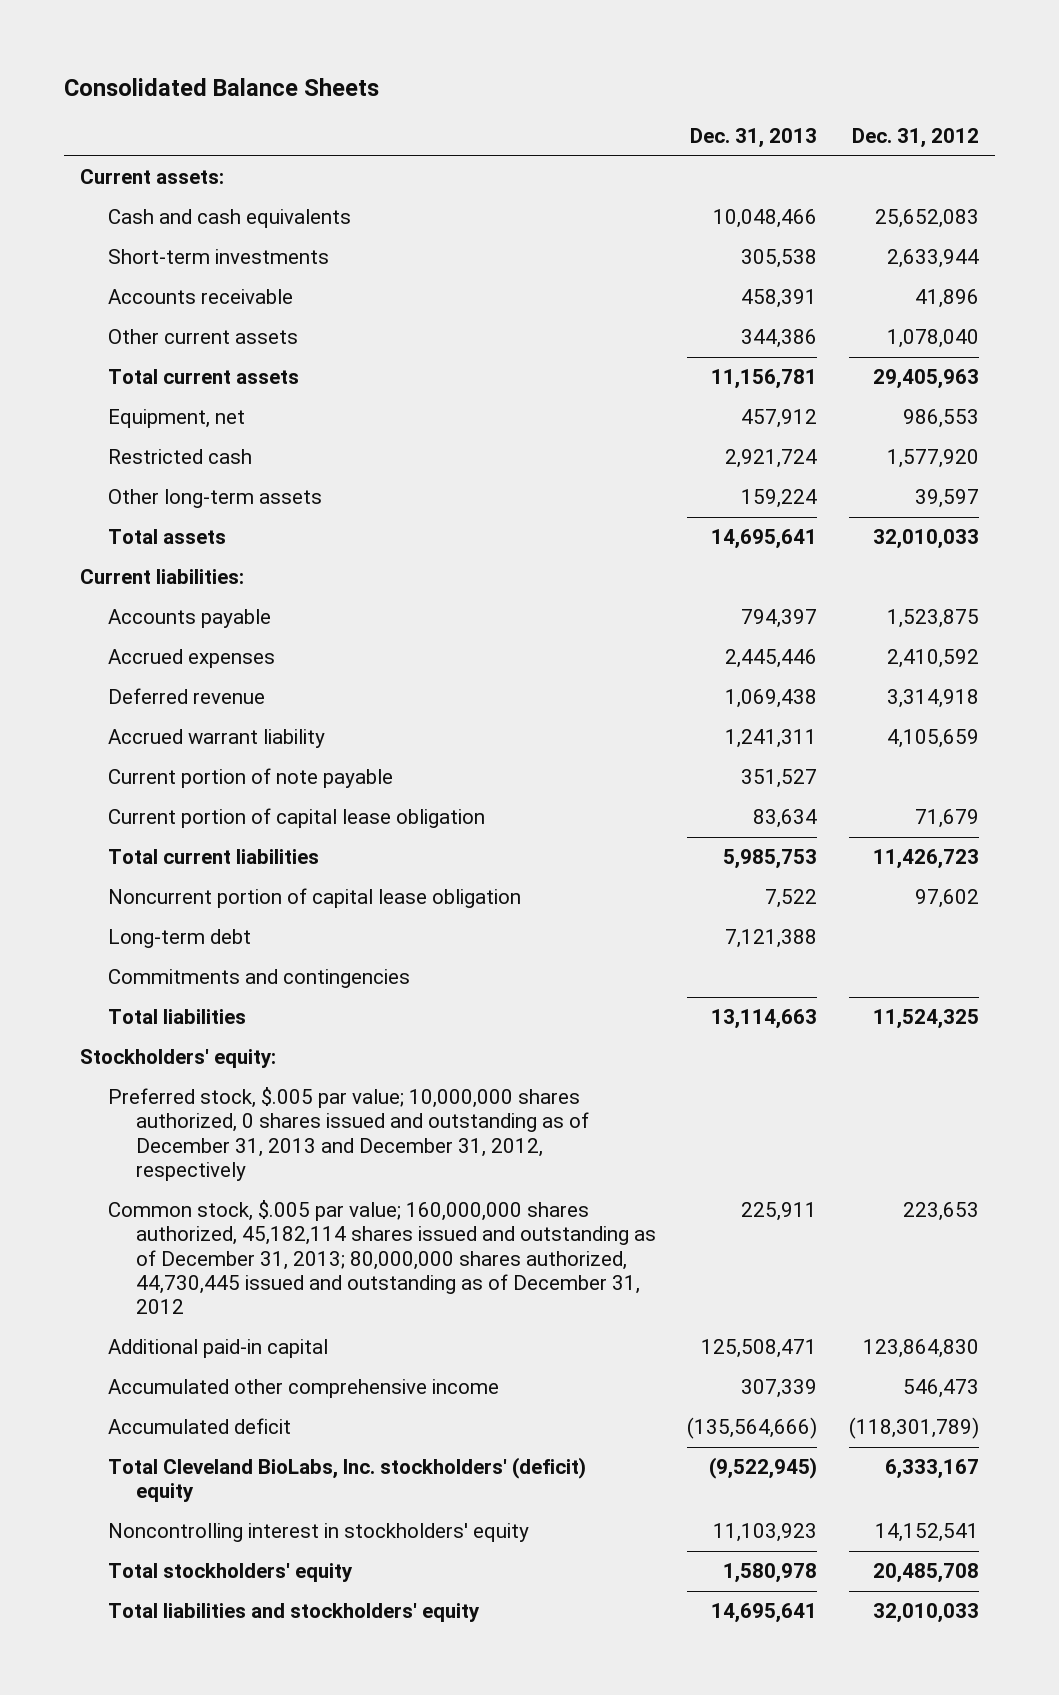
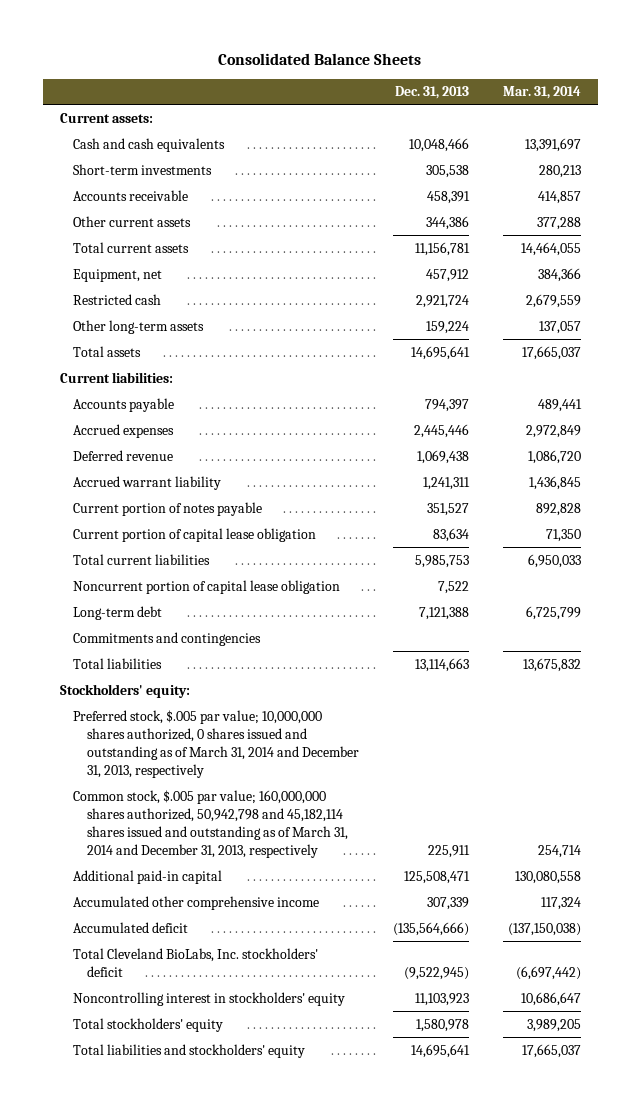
- | Dec. 31, 2013 | Dec. 31, 2012
+ | Dec. 31, 2013 | Mar. 31, 2014
- Current portion of note payable | 351,527 |
+ Current portion of notes payable | 351,527 | 892,828
- Preferred stock, $.005 par value; 10,000,000 shares authorized, 0 shares issued and outstanding as of December 31, 2013 and December 31, 2012, respectively
- Common stock, $.005 par value; 160,000,000 shares authorized, 45,182,114 shares issued and outstanding as of December 31, 2013; 80,000,000 shares authorized, 44,730,445 issued and outstanding as of December 31, 2012 | 225,911 | 223,653
+ Preferred stock, $.005 par value; 10,000,000 shares authorized, 0 shares issued and outstanding as of March 31, 2014 and December 31, 2013, respectively
+ Common stock, $.005 par value; 160,000,000 shares authorized, 50,942,798 and 45,182,114 shares issued and outstanding as of March 31, 2014 and December 31, 2013, respectively | 225,911 | 254,714
- Total Cleveland BioLabs, Inc. stockholders' (deficit) equity | (9,522,945) | 6,333,167
+ Total Cleveland BioLabs, Inc. stockholders' deficit | (9,522,945) | (6,697,442)

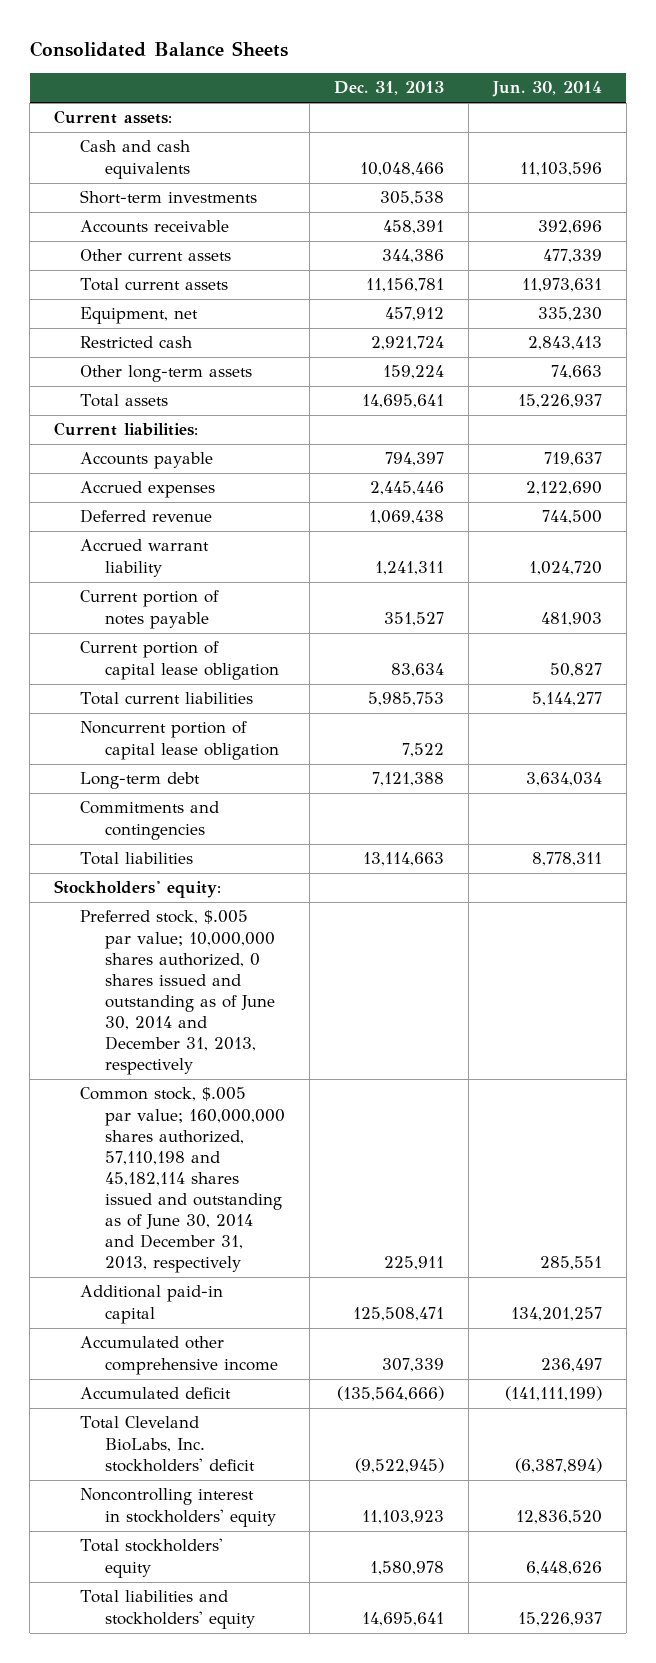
- | Dec. 31, 2013 | Mar. 31, 2014
+ | Dec. 31, 2013 | Jun. 30, 2014
- Preferred stock, $.005 par value; 10,000,000 shares authorized, 0 shares issued and outstanding as of March 31, 2014 and December 31, 2013, respectively
- Common stock, $.005 par value; 160,000,000 shares authorized, 50,942,798 and 45,182,114 shares issued and outstanding as of March 31, 2014 and December 31, 2013, respectively | 225,911 | 254,714
+ Preferred stock, $.005 par value; 10,000,000 shares authorized, 0 shares issued and outstanding as of June 30, 2014 and December 31, 2013, respectively
+ Common stock, $.005 par value; 160,000,000 shares authorized, 57,110,198 and 45,182,114 shares issued and outstanding as of June 30, 2014 and December 31, 2013, respectively | 225,911 | 285,551

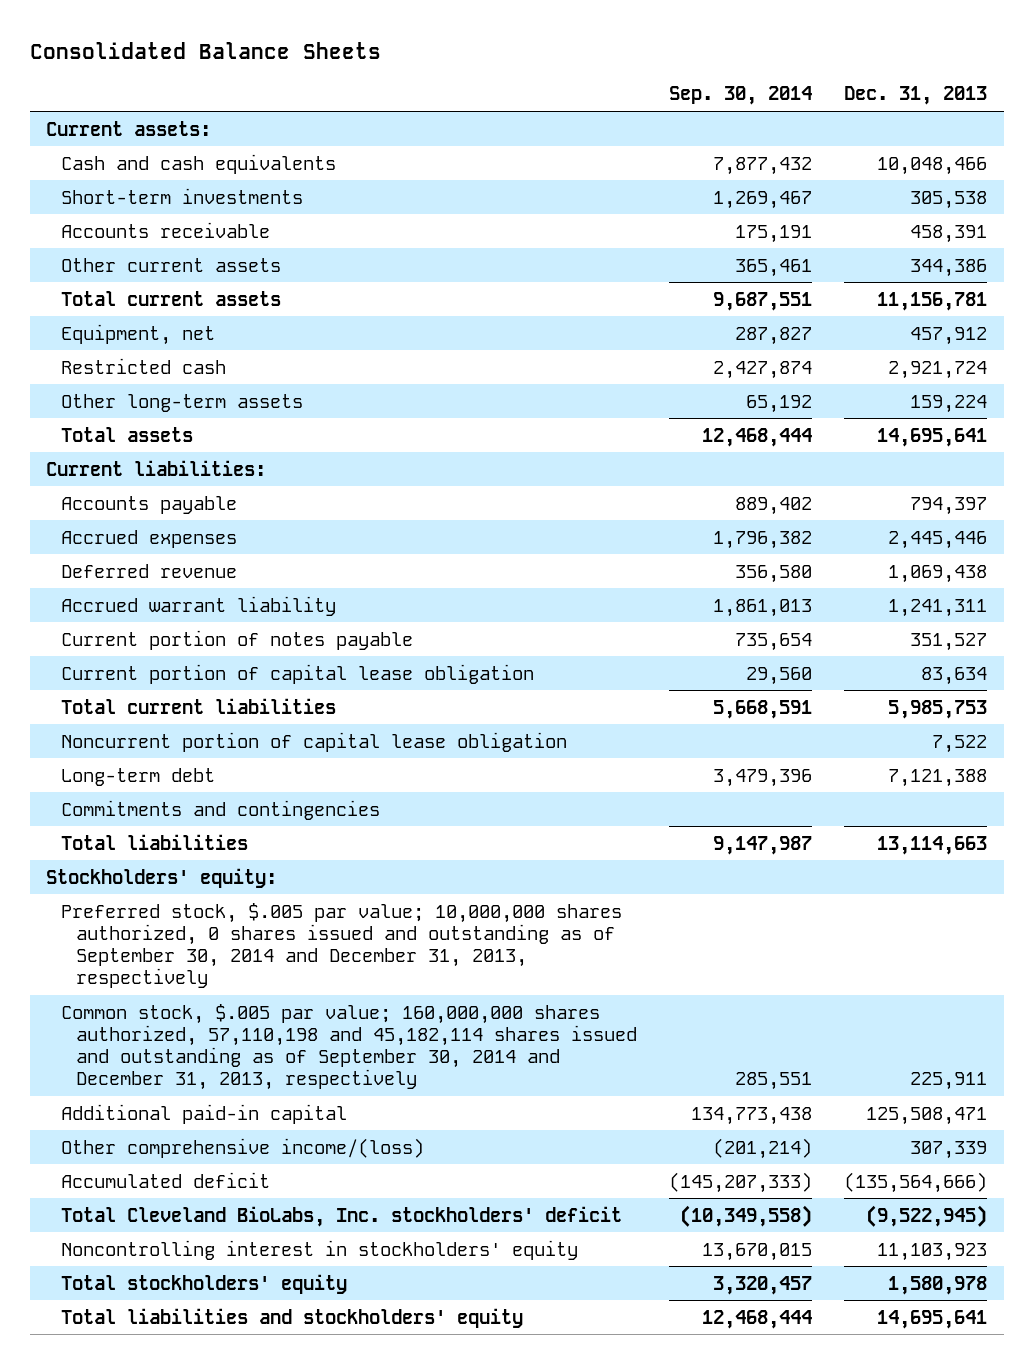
- | Dec. 31, 2013 | Jun. 30, 2014
+ | Sep. 30, 2014 | Dec. 31, 2013
- Preferred stock, $.005 par value; 10,000,000 shares authorized, 0 shares issued and outstanding as of June 30, 2014 and December 31, 2013, respectively
- Common stock, $.005 par value; 160,000,000 shares authorized, 57,110,198 and 45,182,114 shares issued and outstanding as of June 30, 2014 and December 31, 2013, respectively | 225,911 | 285,551
+ Preferred stock, $.005 par value; 10,000,000 shares authorized, 0 shares issued and outstanding as of September 30, 2014 and December 31, 2013, respectively
+ Common stock, $.005 par value; 160,000,000 shares authorized, 57,110,198 and 45,182,114 shares issued and outstanding as of September 30, 2014 and December 31, 2013, respectively | 285,551 | 225,911
- Accumulated other comprehensive income | 307,339 | 236,497
+ Other comprehensive income/(loss) | (201,214) | 307,339

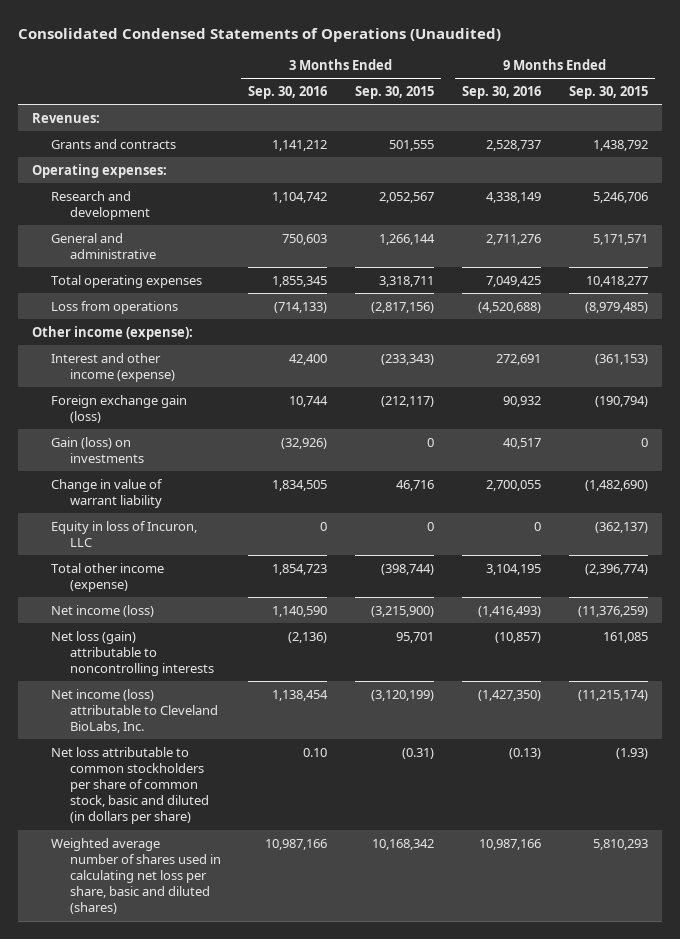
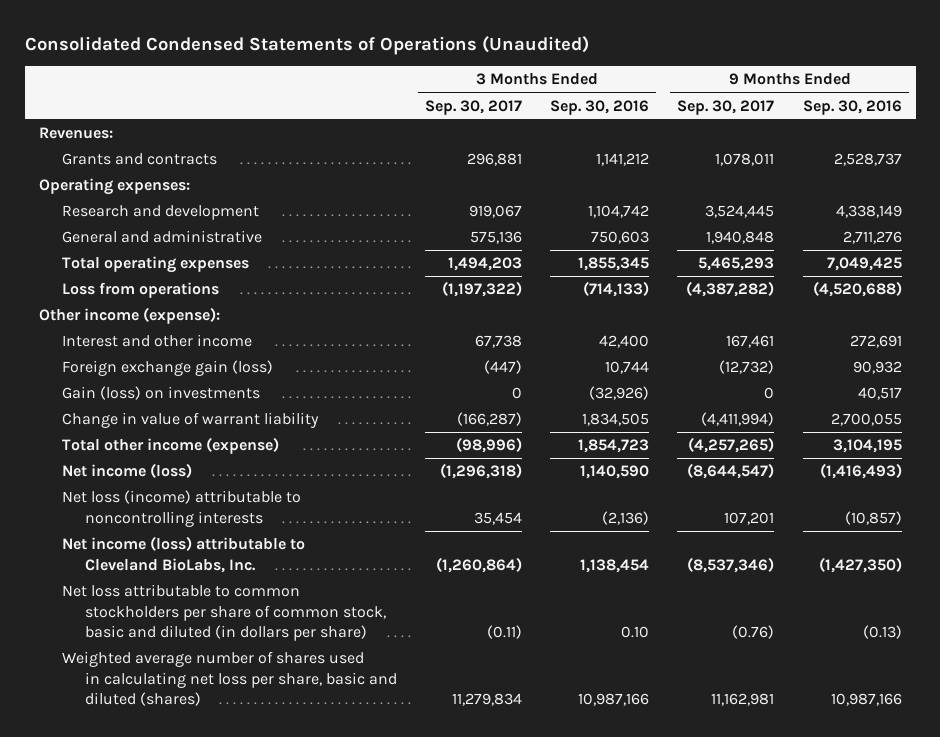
- | 3 Months Ended Sep. 30, 2016 | 3 Months Ended Sep. 30, 2015 | 9 Months Ended Sep. 30, 2016 | 9 Months Ended Sep. 30, 2015
+ | 3 Months Ended Sep. 30, 2017 | 3 Months Ended Sep. 30, 2016 | 9 Months Ended Sep. 30, 2017 | 9 Months Ended Sep. 30, 2016
- Interest and other income (expense) | 42,400 | (233,343) | 272,691 | (361,153)
+ Interest and other income | 67,738 | 42,400 | 167,461 | 272,691
- Equity in loss of Incuron, LLC | 0 | 0 | 0 | (362,137)
- Net loss (gain) attributable to noncontrolling interests | (2,136) | 95,701 | (10,857) | 161,085
+ Net loss (income) attributable to noncontrolling interests | 35,454 | (2,136) | 107,201 | (10,857)

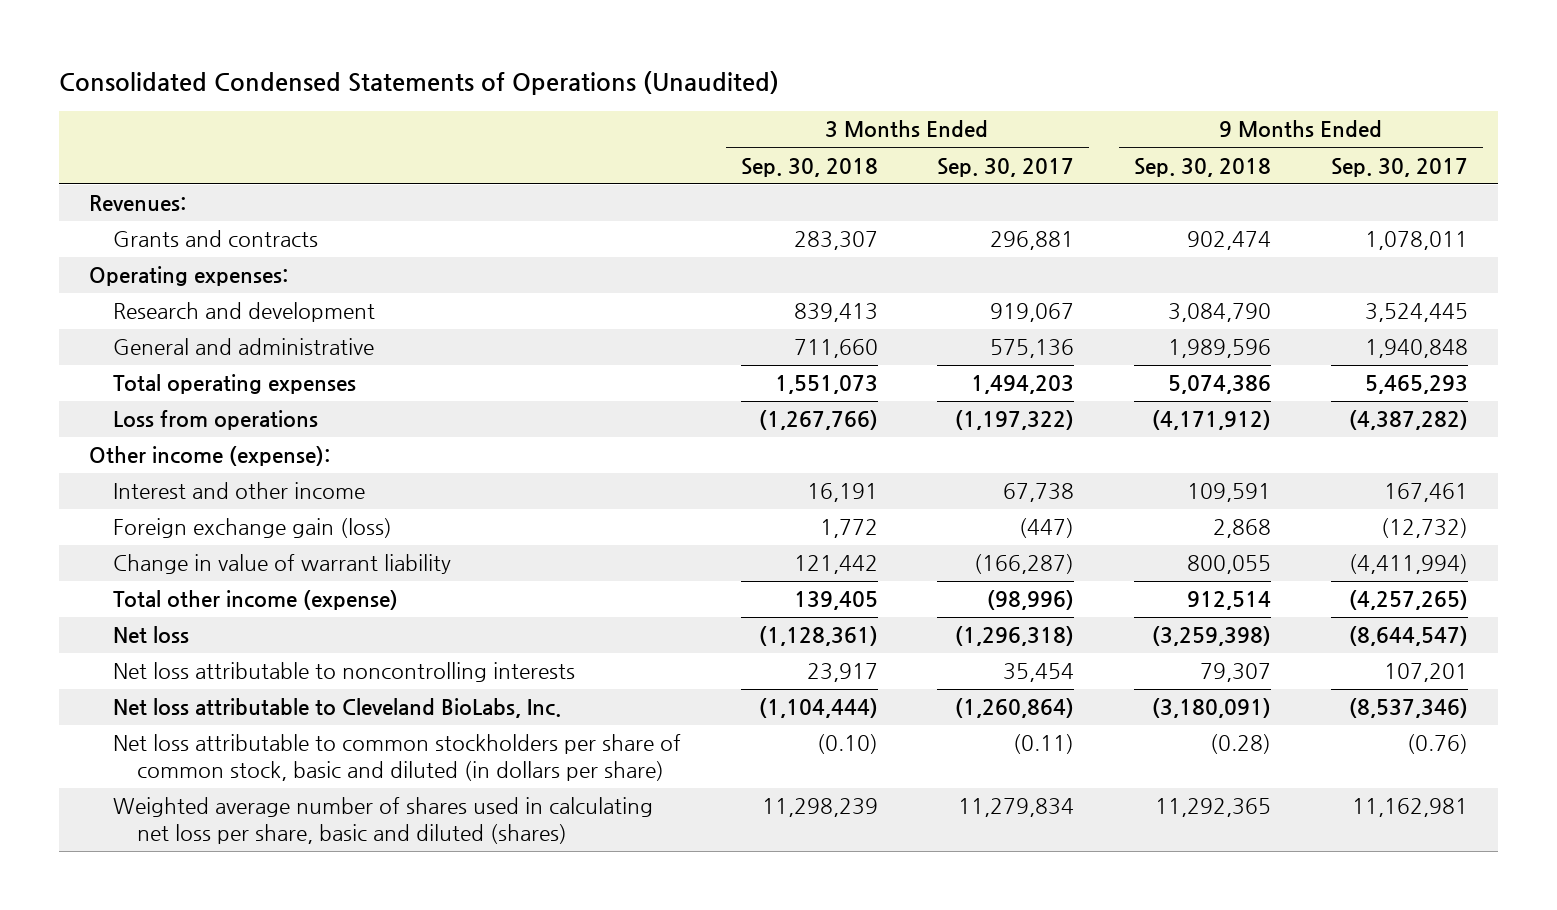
- | 3 Months Ended Sep. 30, 2017 | 3 Months Ended Sep. 30, 2016 | 9 Months Ended Sep. 30, 2017 | 9 Months Ended Sep. 30, 2016
+ | 3 Months Ended Sep. 30, 2018 | 3 Months Ended Sep. 30, 2017 | 9 Months Ended Sep. 30, 2018 | 9 Months Ended Sep. 30, 2017
- Gain (loss) on investments | 0 | (32,926) | 0 | 40,517
- Net income (loss) | (1,296,318) | 1,140,590 | (8,644,547) | (1,416,493)
- Net loss (income) attributable to noncontrolling interests | 35,454 | (2,136) | 107,201 | (10,857)
- Net income (loss) attributable to Cleveland BioLabs, Inc. | (1,260,864) | 1,138,454 | (8,537,346) | (1,427,350)
+ Net loss | (1,128,361) | (1,296,318) | (3,259,398) | (8,644,547)
+ Net loss attributable to noncontrolling interests | 23,917 | 35,454 | 79,307 | 107,201
+ Net loss attributable to Cleveland BioLabs, Inc. | (1,104,444) | (1,260,864) | (3,180,091) | (8,537,346)

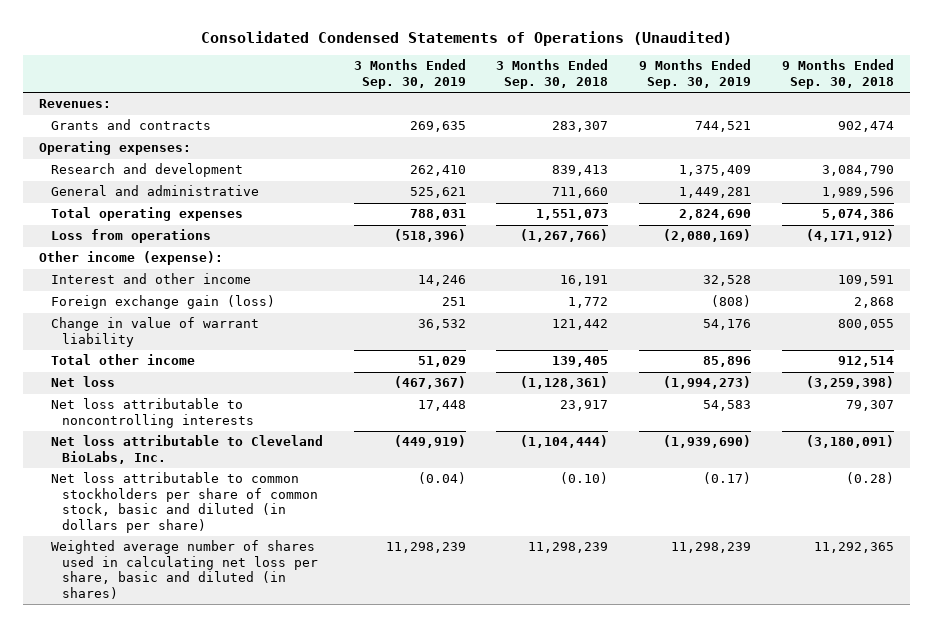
- | 3 Months Ended Sep. 30, 2018 | 3 Months Ended Sep. 30, 2017 | 9 Months Ended Sep. 30, 2018 | 9 Months Ended Sep. 30, 2017
+ | 3 Months Ended Sep. 30, 2019 | 3 Months Ended Sep. 30, 2018 | 9 Months Ended Sep. 30, 2019 | 9 Months Ended Sep. 30, 2018
- Total other income (expense) | 139,405 | (98,996) | 912,514 | (4,257,265)
+ Total other income | 51,029 | 139,405 | 85,896 | 912,514
- Weighted average number of shares used in calculating net loss per share, basic and diluted (shares) | 11,298,239 | 11,279,834 | 11,292,365 | 11,162,981
+ Weighted average number of shares used in calculating net loss per share, basic and diluted (in shares) | 11,298,239 | 11,298,239 | 11,298,239 | 11,292,365

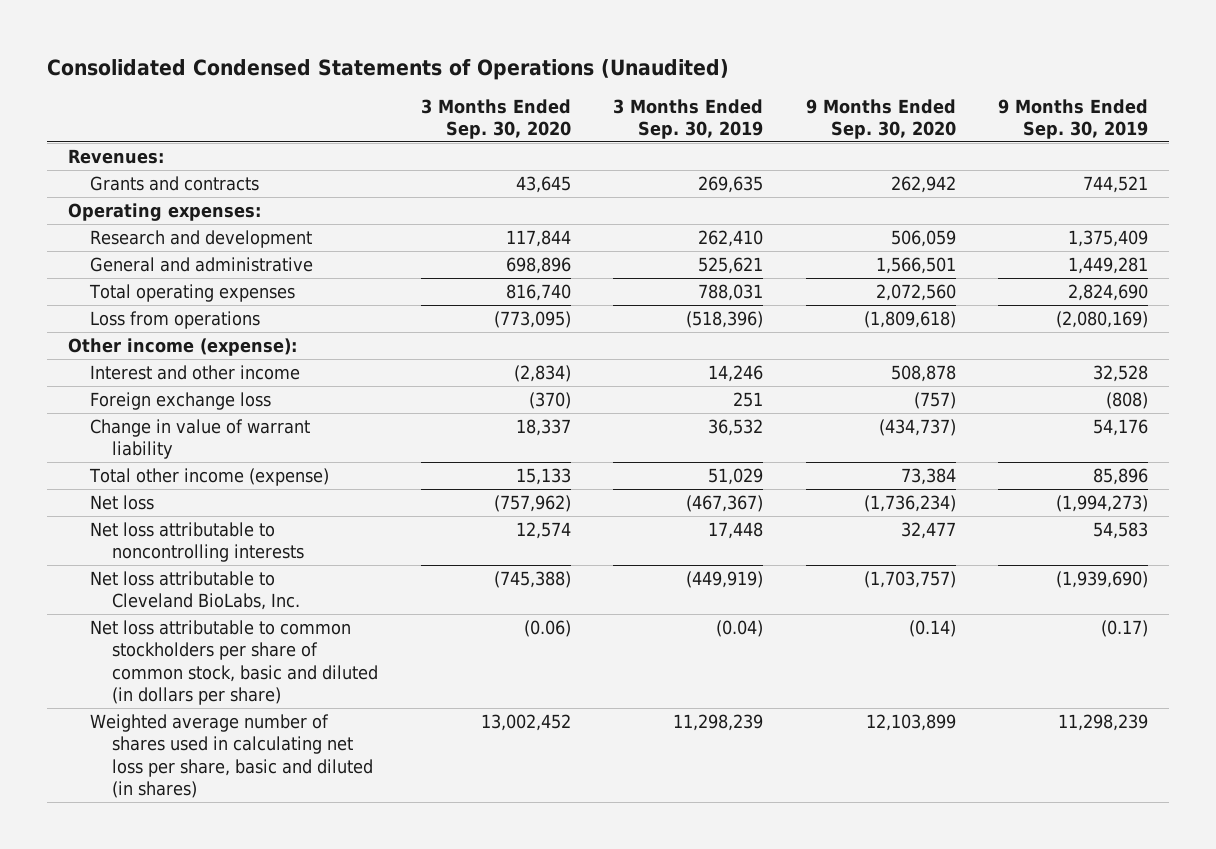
- | 3 Months Ended Sep. 30, 2019 | 3 Months Ended Sep. 30, 2018 | 9 Months Ended Sep. 30, 2019 | 9 Months Ended Sep. 30, 2018
+ | 3 Months Ended Sep. 30, 2020 | 3 Months Ended Sep. 30, 2019 | 9 Months Ended Sep. 30, 2020 | 9 Months Ended Sep. 30, 2019
- Foreign exchange gain (loss) | 251 | 1,772 | (808) | 2,868
+ Foreign exchange loss | (370) | 251 | (757) | (808)
- Total other income | 51,029 | 139,405 | 85,896 | 912,514
+ Total other income (expense) | 15,133 | 51,029 | 73,384 | 85,896

